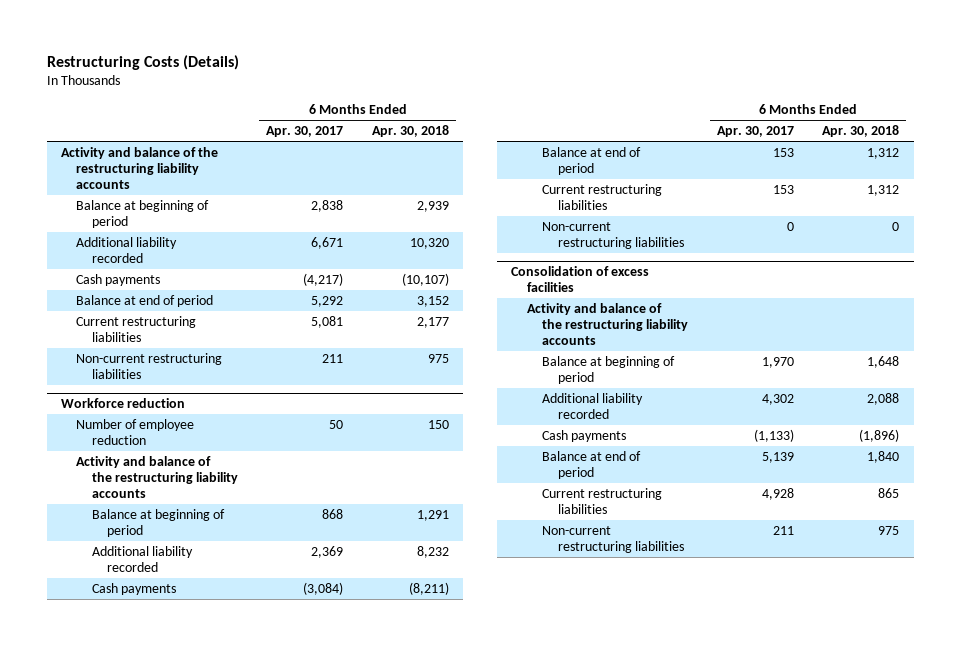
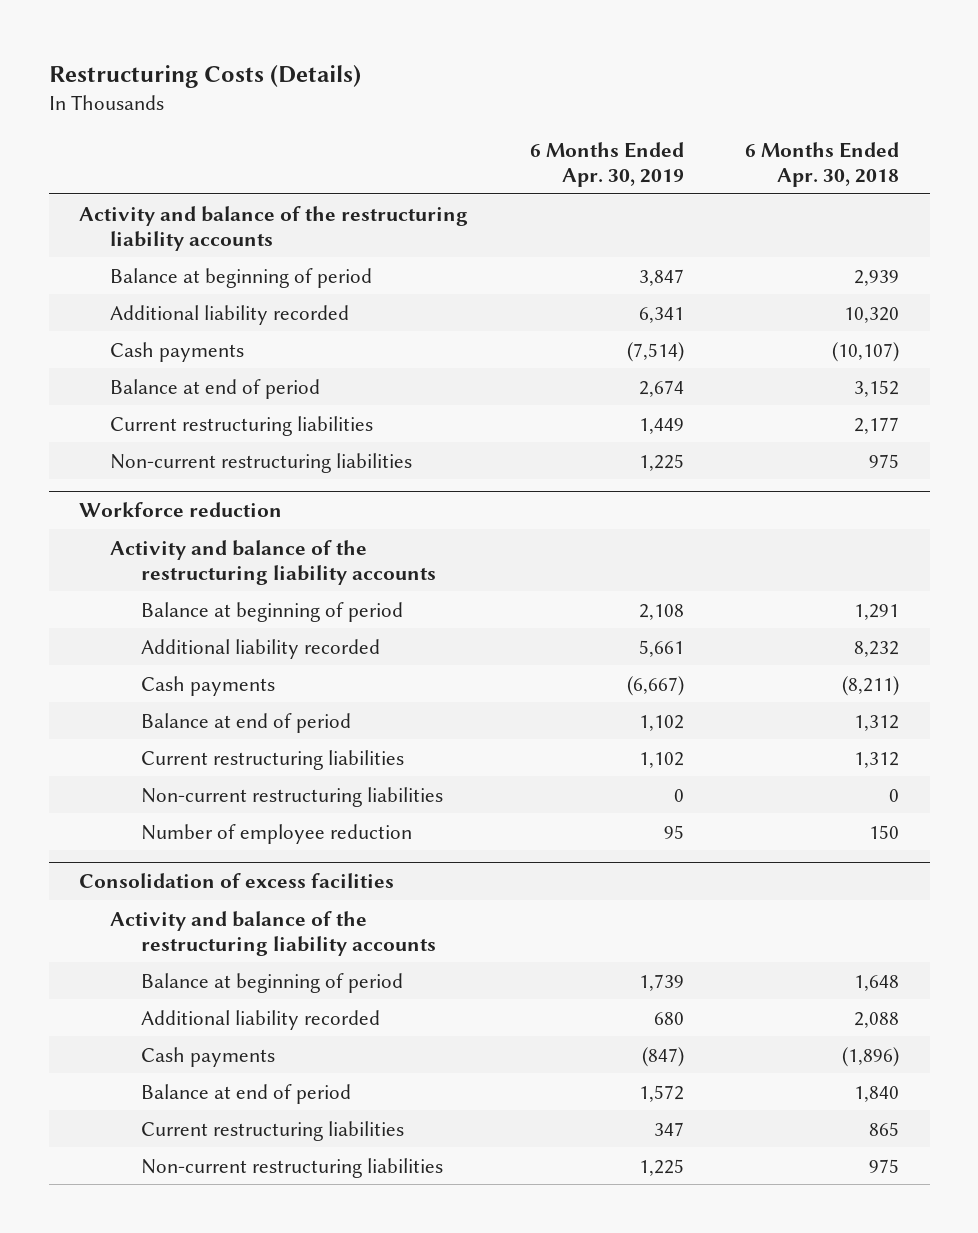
- | 6 Months Ended Apr. 30, 2017 | 6 Months Ended Apr. 30, 2018
+ | 6 Months Ended Apr. 30, 2019 | 6 Months Ended Apr. 30, 2018
@ Workforce reduction
moved down: Number of employee reduction | 95 | 150

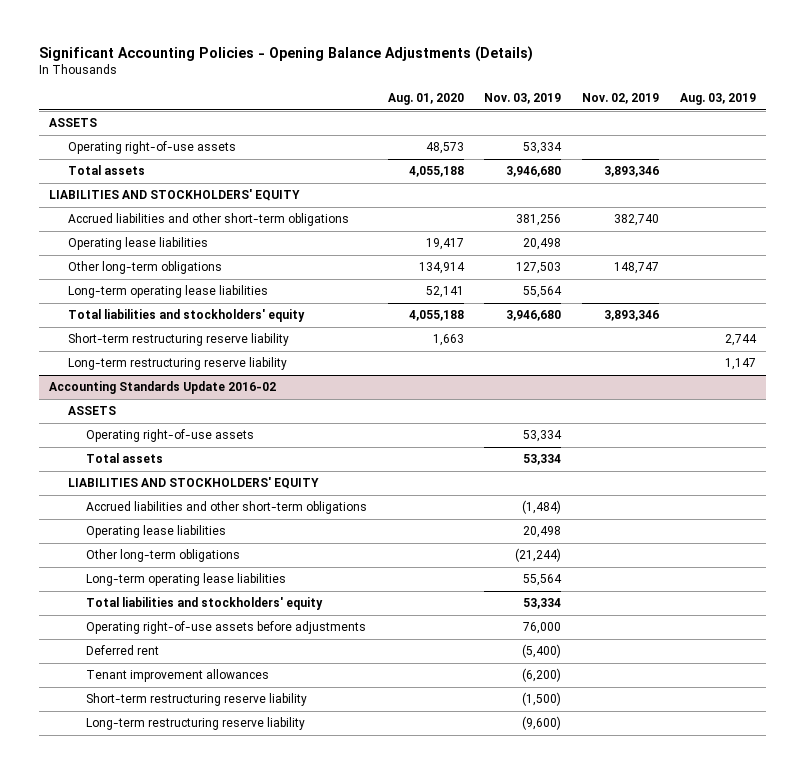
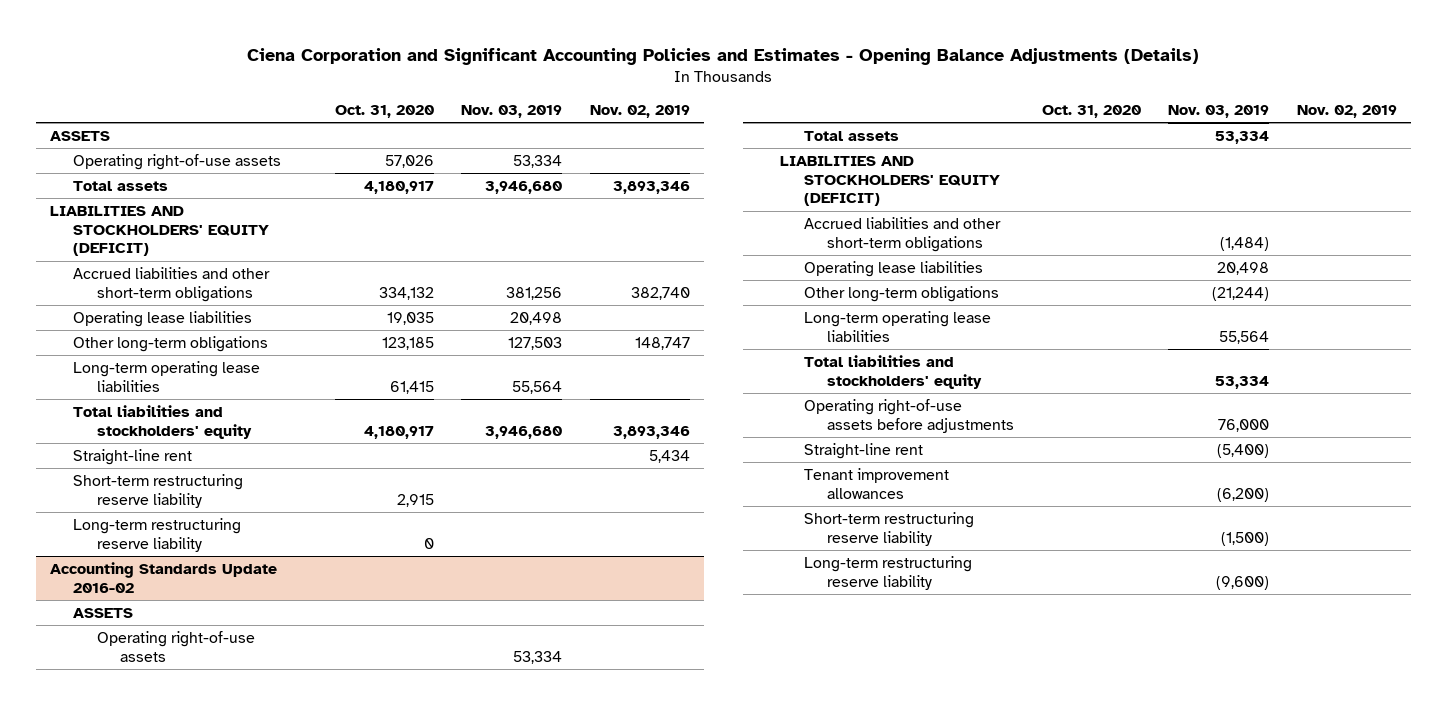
- Significant Accounting Policies - Opening Balance Adjustments (Details)
+ Ciena Corporation and Significant Accounting Policies and Estimates - Opening Balance Adjustments (Details)
- | Aug. 01, 2020 | Nov. 03, 2019 | Nov. 02, 2019 | Aug. 03, 2019
+ | Oct. 31, 2020 | Nov. 03, 2019 | Nov. 02, 2019
- LIABILITIES AND STOCKHOLDERS' EQUITY
+ LIABILITIES AND STOCKHOLDERS' EQUITY (DEFICIT)
+ Straight-line rent | | | 5,434
@ Accounting Standards Update 2016-02
- LIABILITIES AND STOCKHOLDERS' EQUITY
+ LIABILITIES AND STOCKHOLDERS' EQUITY (DEFICIT)
- Deferred rent | | (5,400) | |
+ Straight-line rent | | (5,400) |

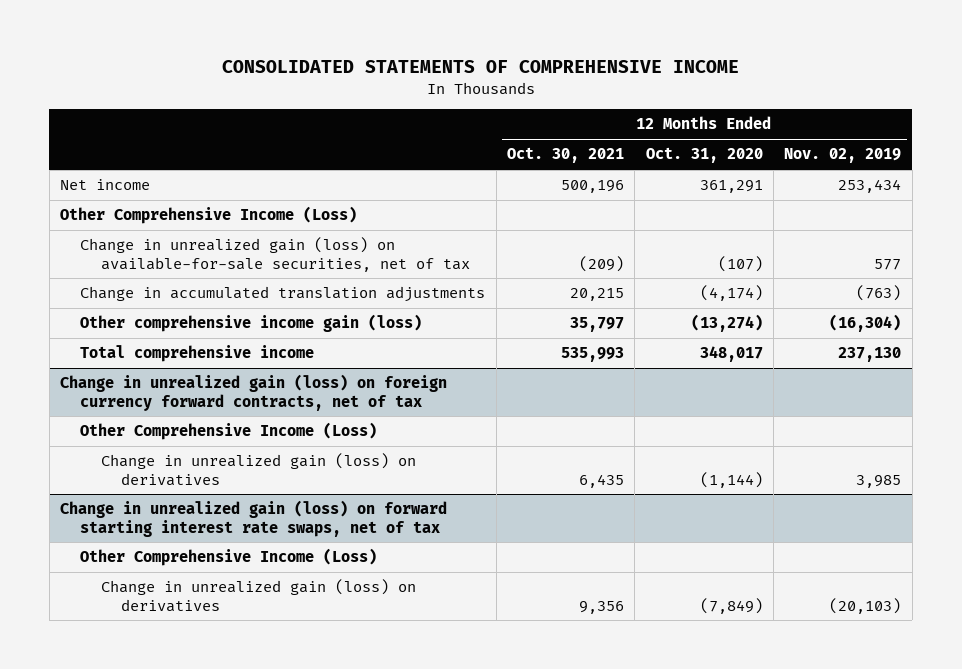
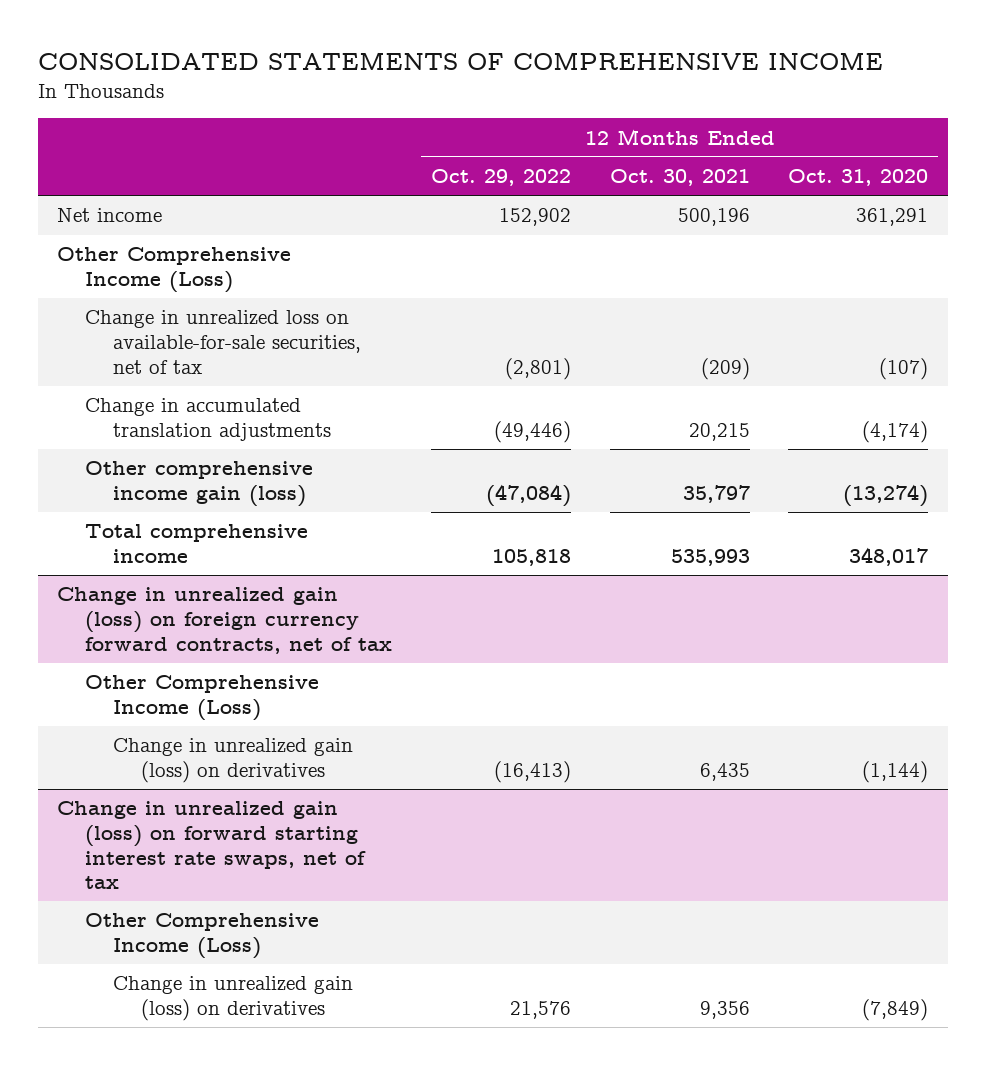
- | 12 Months Ended Oct. 30, 2021 | 12 Months Ended Oct. 31, 2020 | 12 Months Ended Nov. 02, 2019
+ | 12 Months Ended Oct. 29, 2022 | 12 Months Ended Oct. 30, 2021 | 12 Months Ended Oct. 31, 2020
- Change in unrealized gain (loss) on available-for-sale securities, net of tax | (209) | (107) | 577
+ Change in unrealized loss on available-for-sale securities, net of tax | (2,801) | (209) | (107)

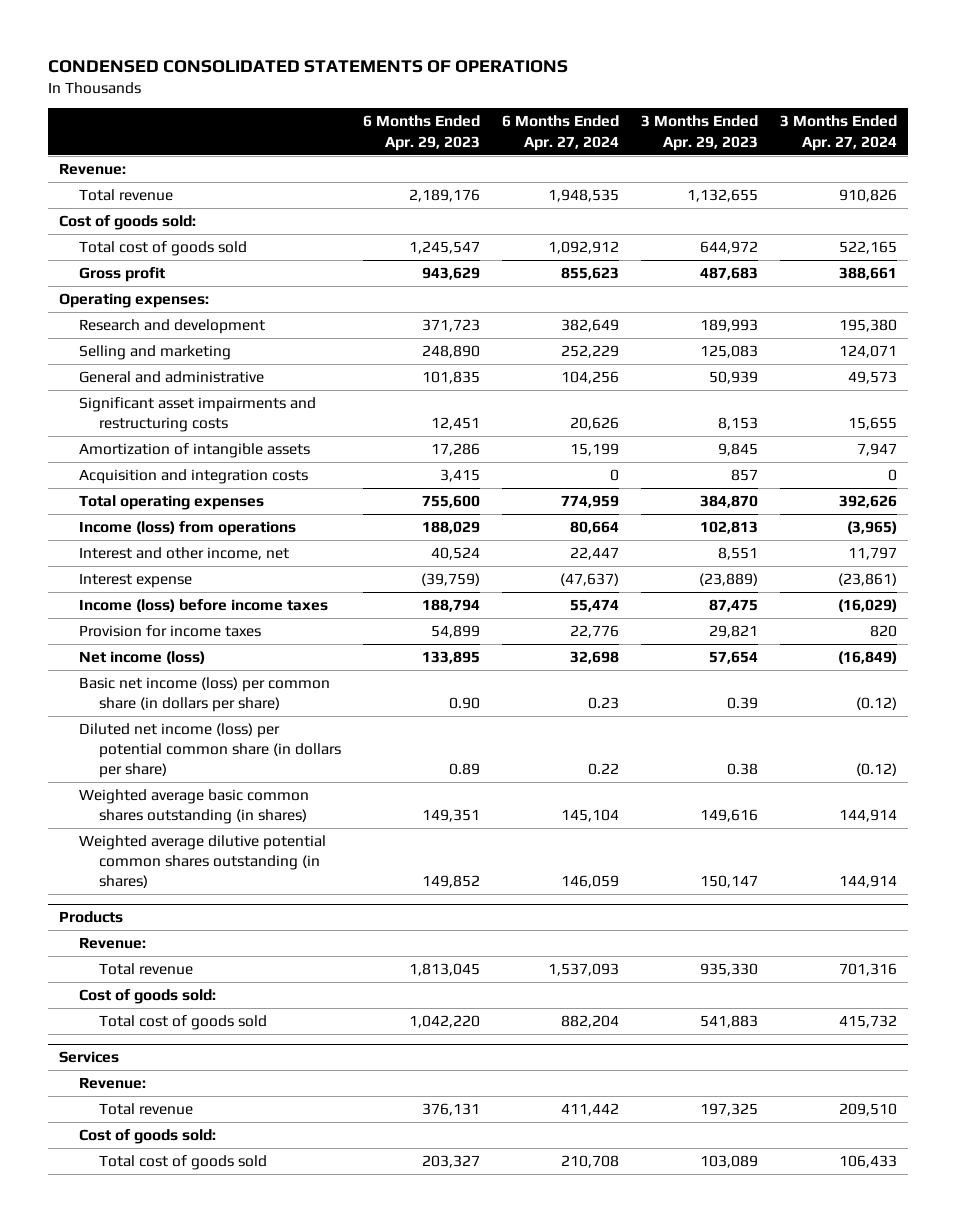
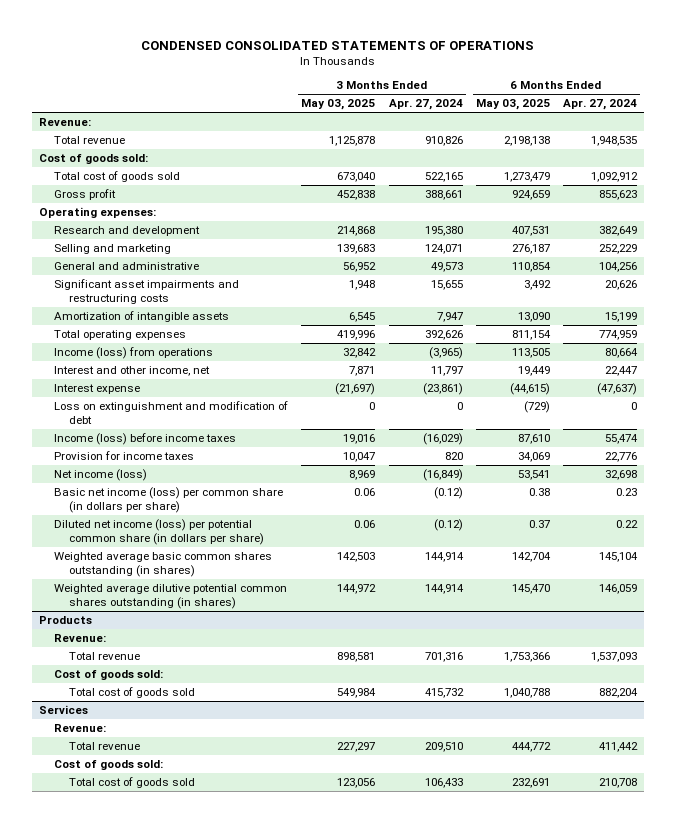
- | 6 Months Ended Apr. 29, 2023 | 6 Months Ended Apr. 27, 2024 | 3 Months Ended Apr. 29, 2023 | 3 Months Ended Apr. 27, 2024
+ | 3 Months Ended May 03, 2025 | 3 Months Ended Apr. 27, 2024 | 6 Months Ended May 03, 2025 | 6 Months Ended Apr. 27, 2024
- Acquisition and integration costs | 3,415 | 0 | 857 | 0
+ Loss on extinguishment and modification of debt | 0 | 0 | (729) | 0

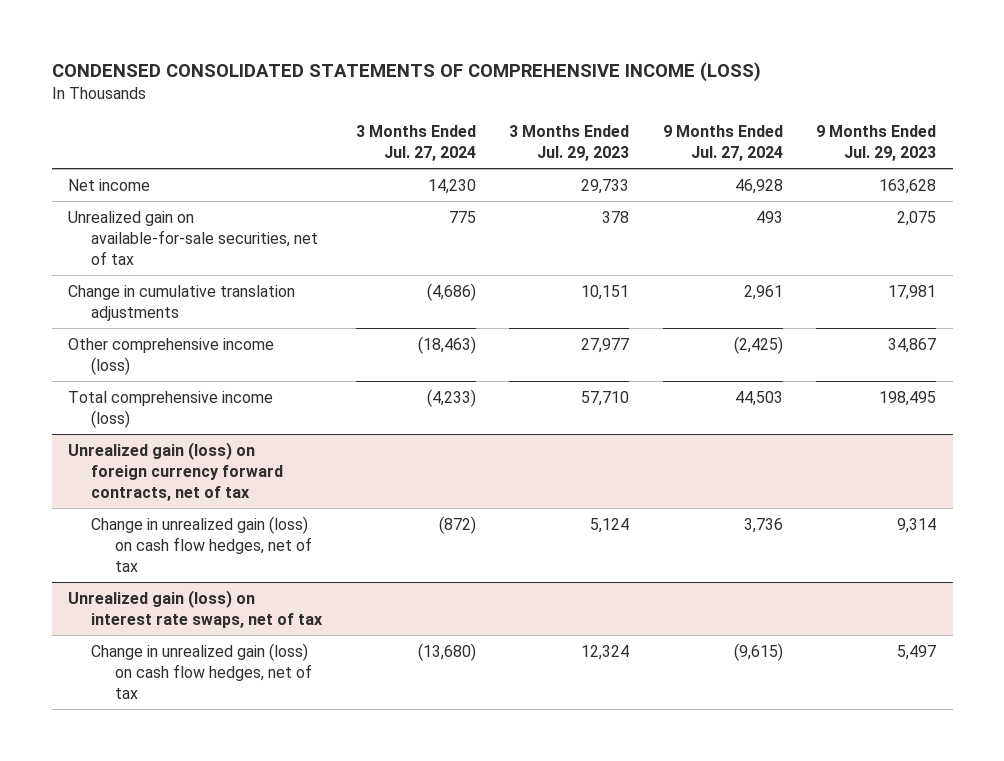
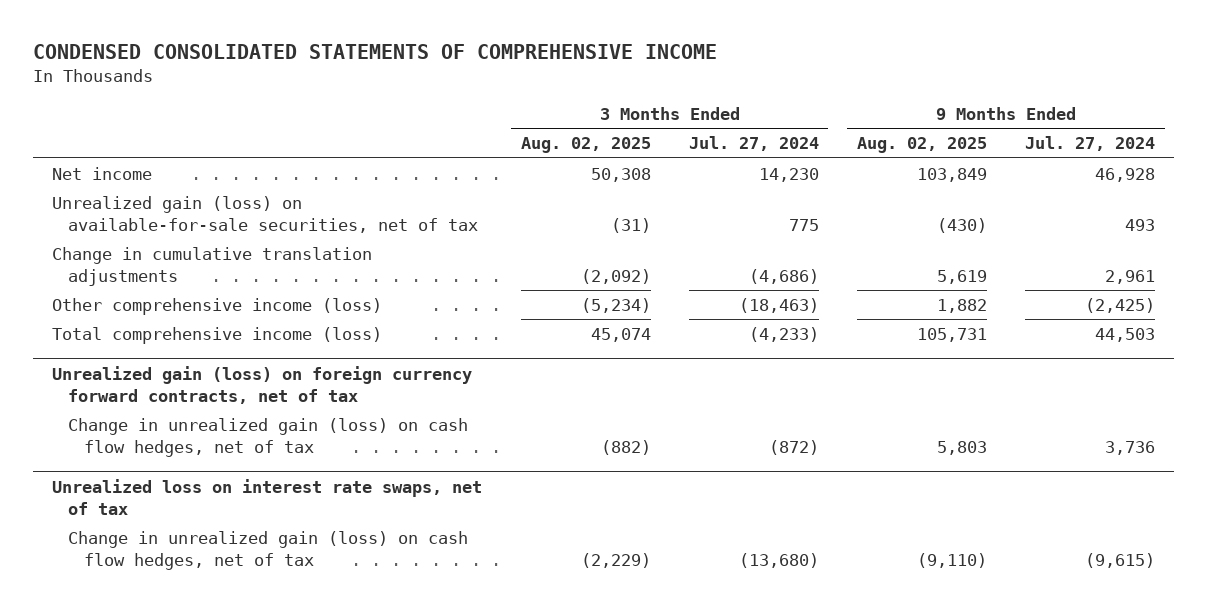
- CONDENSED CONSOLIDATED STATEMENTS OF COMPREHENSIVE INCOME (LOSS)
+ CONDENSED CONSOLIDATED STATEMENTS OF COMPREHENSIVE INCOME
- | 3 Months Ended Jul. 27, 2024 | 3 Months Ended Jul. 29, 2023 | 9 Months Ended Jul. 27, 2024 | 9 Months Ended Jul. 29, 2023
+ | 3 Months Ended Aug. 02, 2025 | 3 Months Ended Jul. 27, 2024 | 9 Months Ended Aug. 02, 2025 | 9 Months Ended Jul. 27, 2024
- Unrealized gain on available-for-sale securities, net of tax | 775 | 378 | 493 | 2,075
+ Unrealized gain (loss) on available-for-sale securities, net of tax | (31) | 775 | (430) | 493
- Unrealized gain (loss) on interest rate swaps, net of tax
+ Unrealized loss on interest rate swaps, net of tax

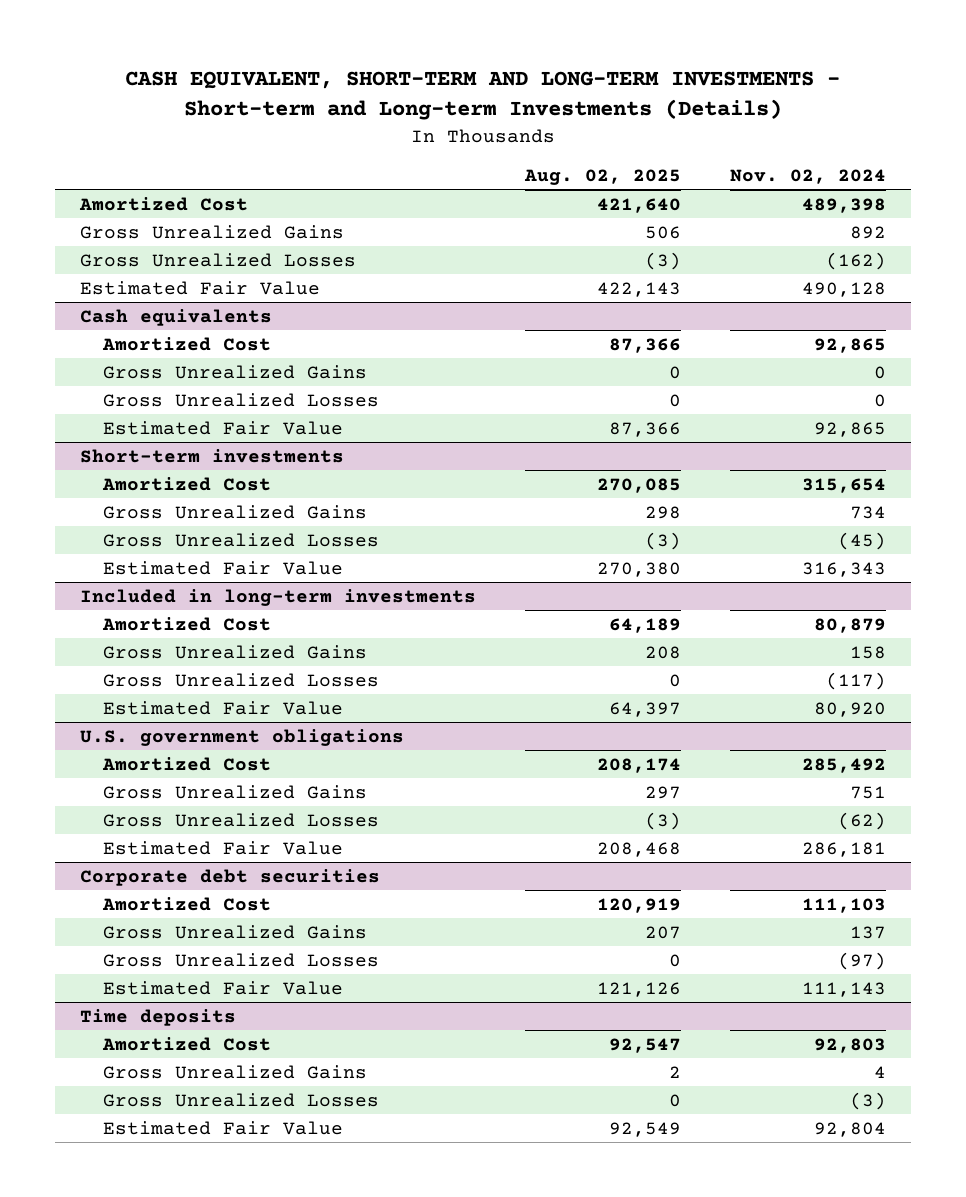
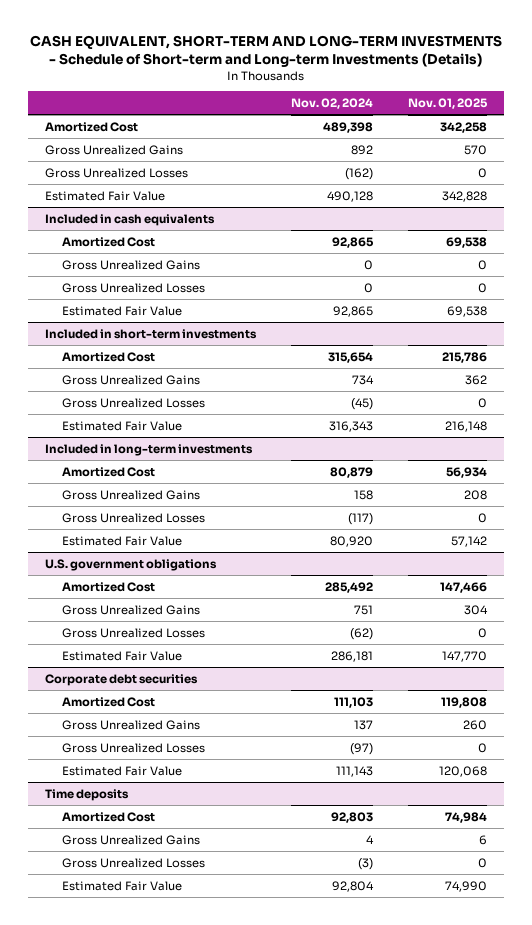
- CASH EQUIVALENT, SHORT-TERM AND LONG-TERM INVESTMENTS - Short-term and Long-term Investments (Details)
+ CASH EQUIVALENT, SHORT-TERM AND LONG-TERM INVESTMENTS - Schedule of Short-term and Long-term Investments (Details)
- | Aug. 02, 2025 | Nov. 02, 2024
+ | Nov. 02, 2024 | Nov. 01, 2025
- Cash equivalents
+ Included in cash equivalents
- Short-term investments
+ Included in short-term investments

